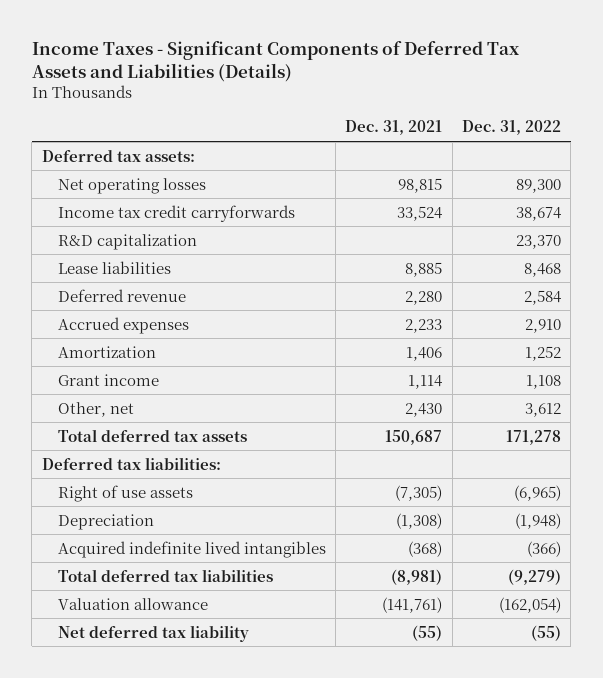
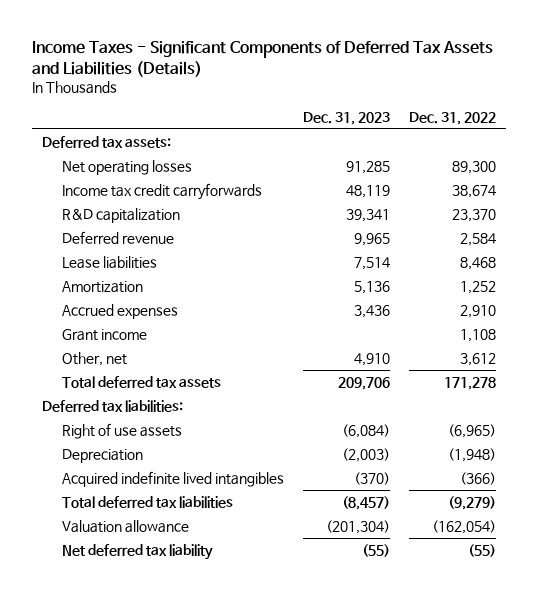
- | Dec. 31, 2021 | Dec. 31, 2022
+ | Dec. 31, 2023 | Dec. 31, 2022
moved down: Lease liabilities | 7,514 | 8,468
moved down: Accrued expenses | 3,436 | 2,910

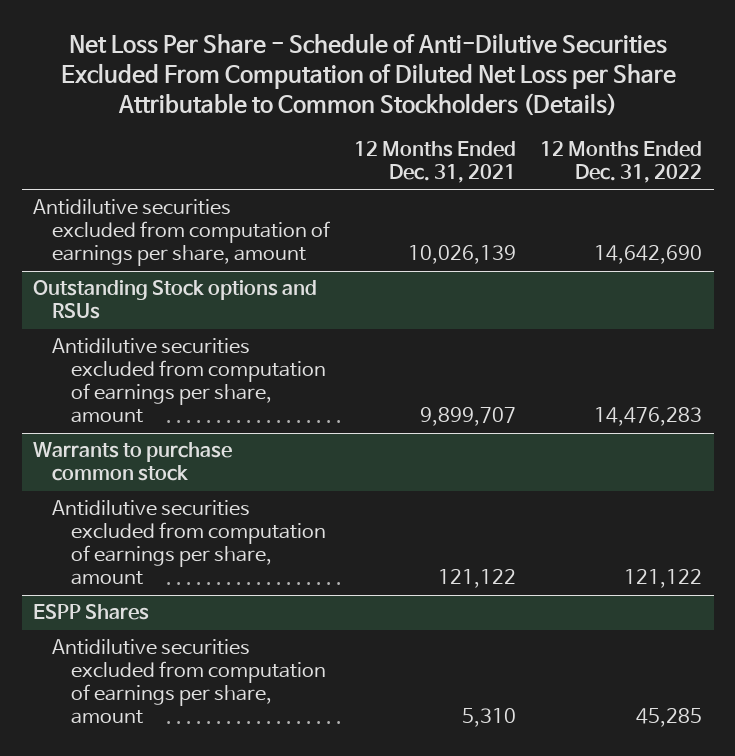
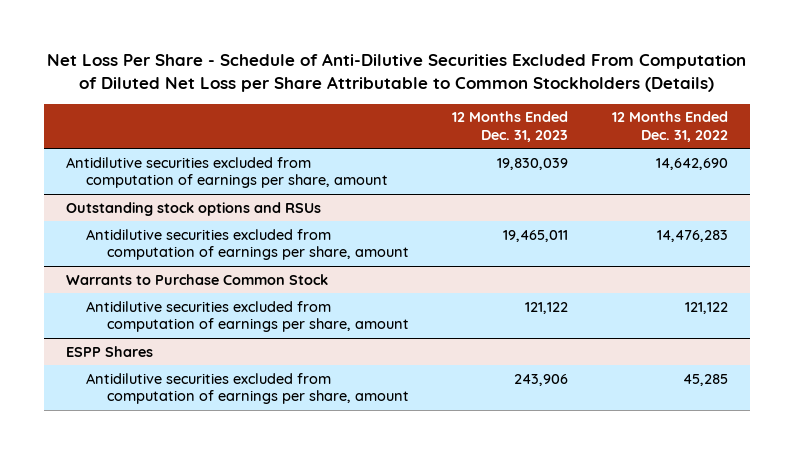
- | 12 Months Ended Dec. 31, 2021 | 12 Months Ended Dec. 31, 2022
+ | 12 Months Ended Dec. 31, 2023 | 12 Months Ended Dec. 31, 2022
- Outstanding Stock options and RSUs
+ Outstanding stock options and RSUs
- Warrants to purchase common stock
+ Warrants to Purchase Common Stock

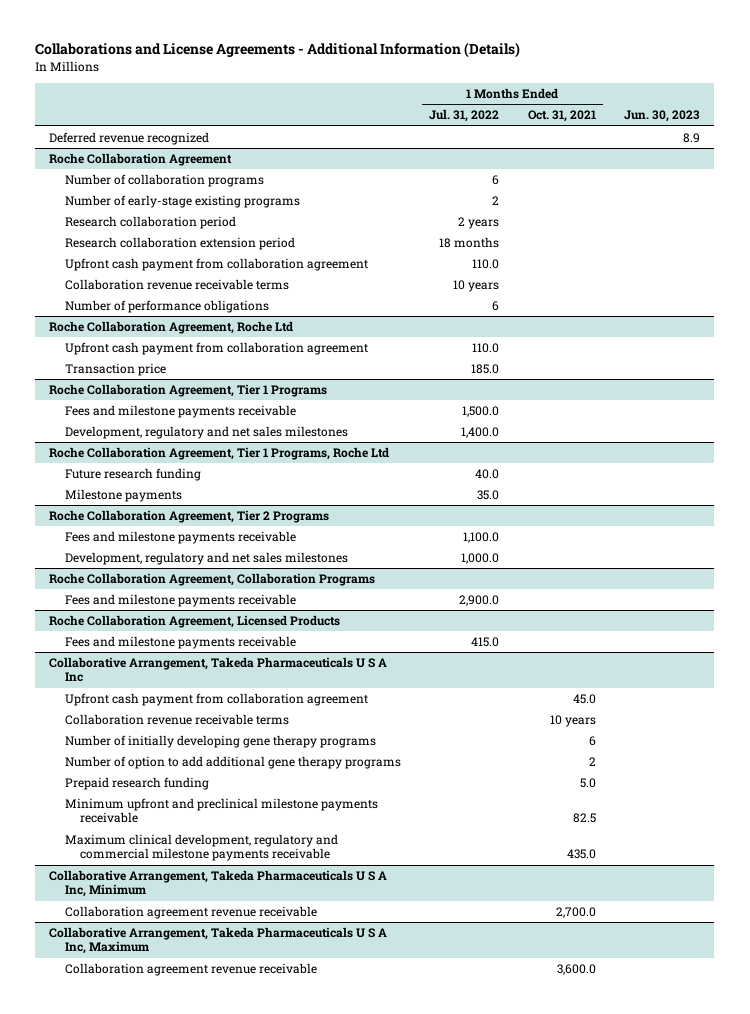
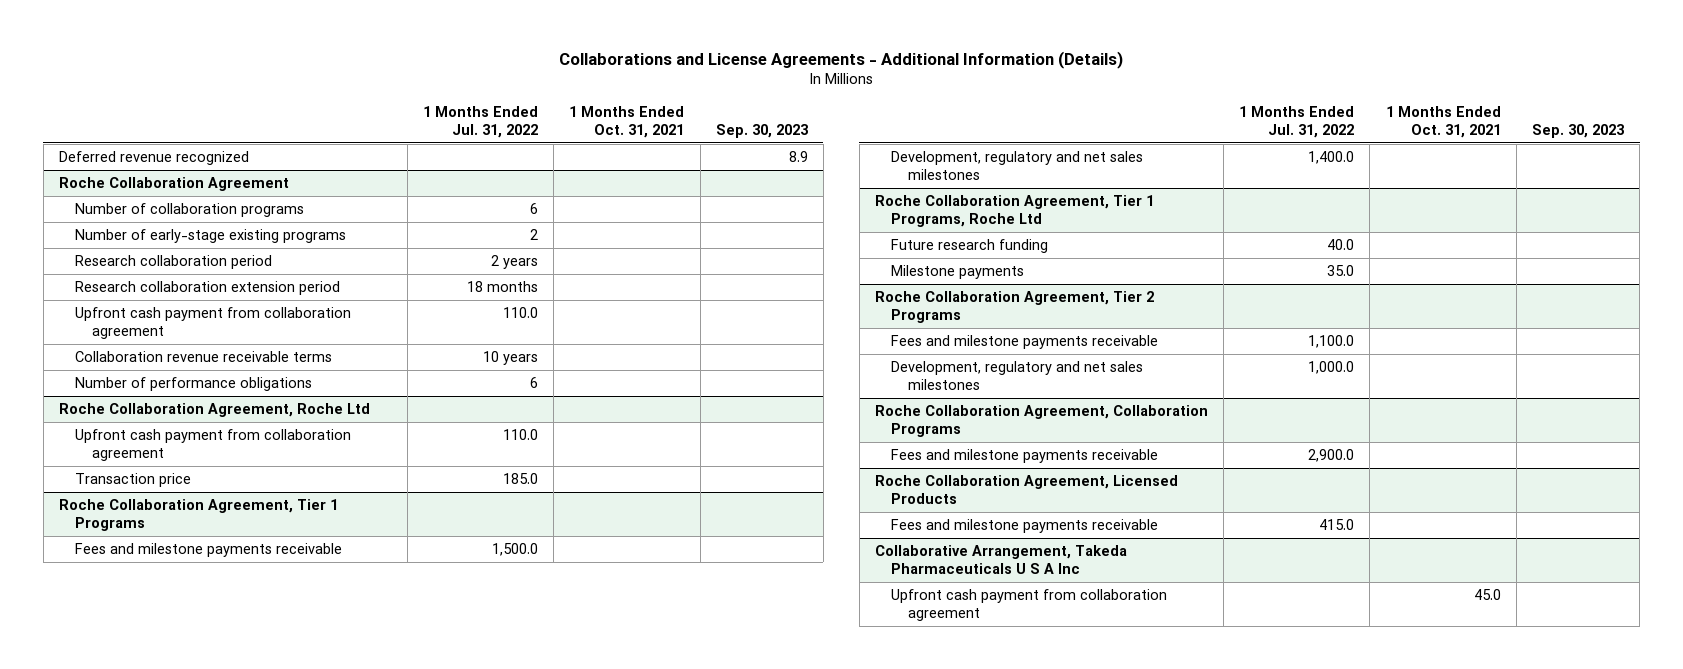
- | 1 Months Ended Jul. 31, 2022 | 1 Months Ended Oct. 31, 2021 | Jun. 30, 2023
+ | 1 Months Ended Jul. 31, 2022 | 1 Months Ended Oct. 31, 2021 | Sep. 30, 2023
@ Collaborative Arrangement, Takeda Pharmaceuticals U S A Inc
- Collaboration revenue receivable terms | | 10 years |
- Number of initially developing gene therapy programs | | 6 |
- Number of option to add additional gene therapy programs | | 2 |
- Prepaid research funding | | 5.0 |
- Minimum upfront and preclinical milestone payments receivable | | 82.5 |
- Maximum clinical development, regulatory and commercial milestone payments receivable | | 435.0 |
- Collaborative Arrangement, Takeda Pharmaceuticals U S A Inc, Minimum
- Collaboration agreement revenue receivable | | 2,700.0 |
- Collaborative Arrangement, Takeda Pharmaceuticals U S A Inc, Maximum
- Collaboration agreement revenue receivable | | 3,600.0 |

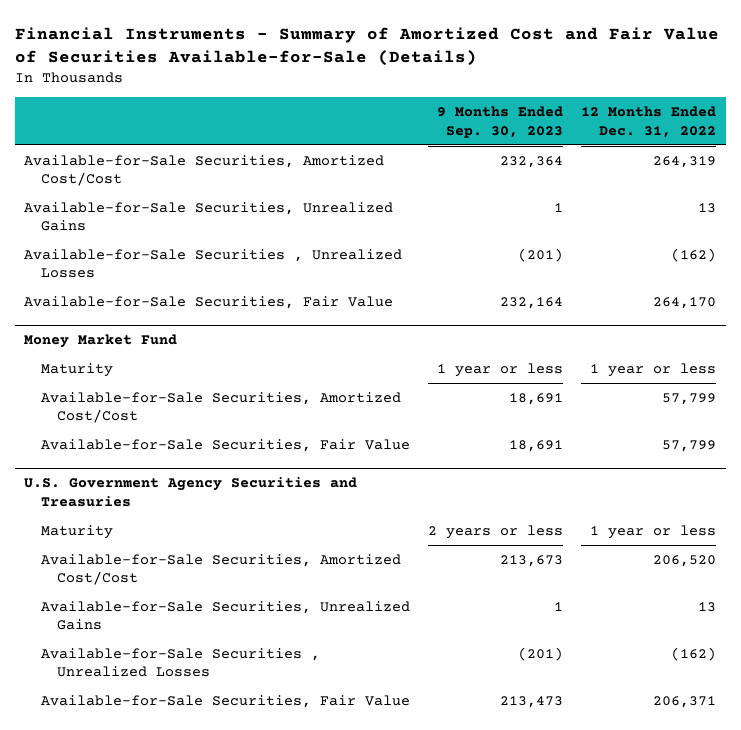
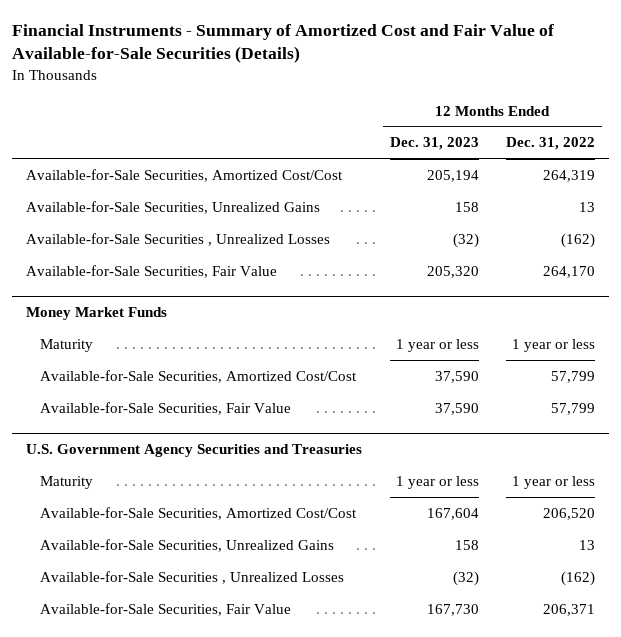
- Financial Instruments - Summary of Amortized Cost and Fair Value of Securities Available-for-Sale (Details)
+ Financial Instruments - Summary of Amortized Cost and Fair Value of Available-for-Sale Securities (Details)
- | 9 Months Ended Sep. 30, 2023 | 12 Months Ended Dec. 31, 2022
+ | 12 Months Ended Dec. 31, 2023 | 12 Months Ended Dec. 31, 2022
- Money Market Fund
+ Money Market Funds

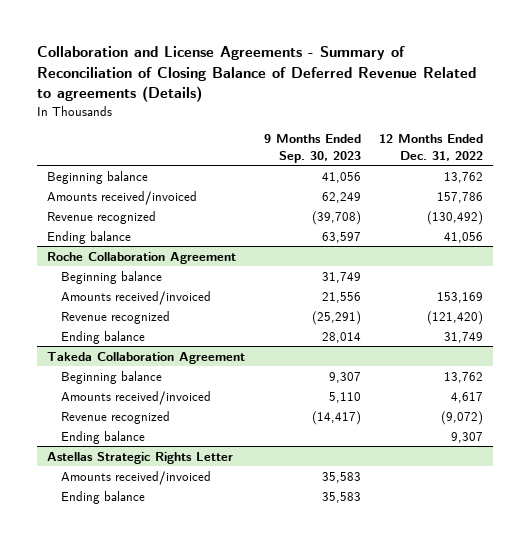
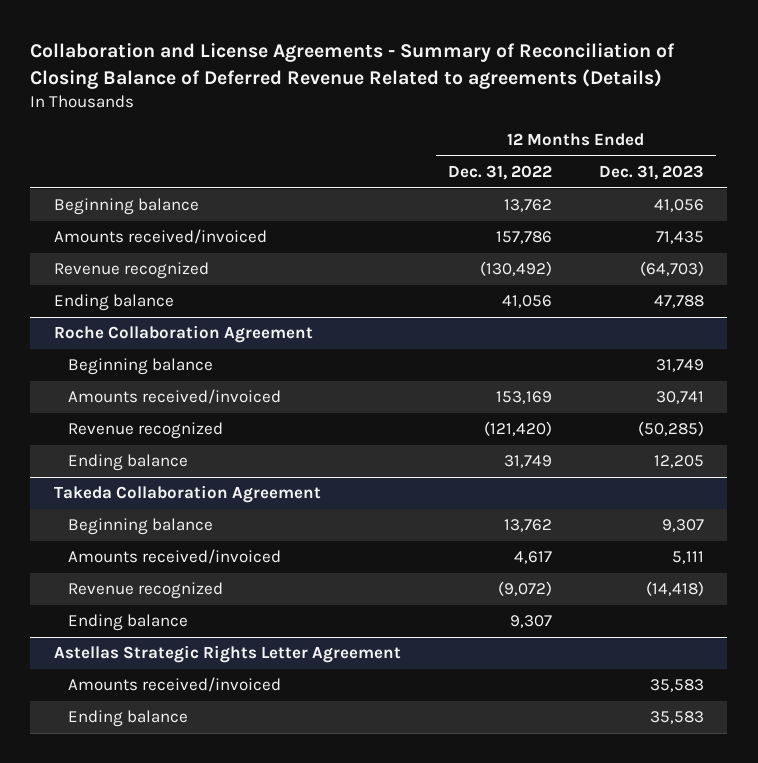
- | 9 Months Ended Sep. 30, 2023 | 12 Months Ended Dec. 31, 2022
+ | 12 Months Ended Dec. 31, 2022 | 12 Months Ended Dec. 31, 2023
- Astellas Strategic Rights Letter
+ Astellas Strategic Rights Letter Agreement

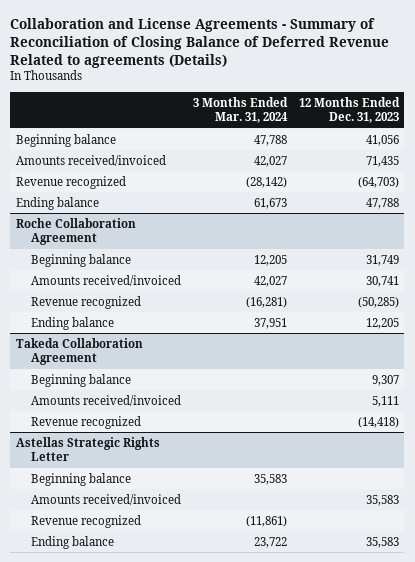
- | 12 Months Ended Dec. 31, 2022 | 12 Months Ended Dec. 31, 2023
+ | 3 Months Ended Mar. 31, 2024 | 12 Months Ended Dec. 31, 2023
@ Takeda Collaboration Agreement
- Ending balance | 9,307 |
- Astellas Strategic Rights Letter Agreement
+ Astellas Strategic Rights Letter
+ Beginning balance | 35,583 |
+ Revenue recognized | (11,861) |

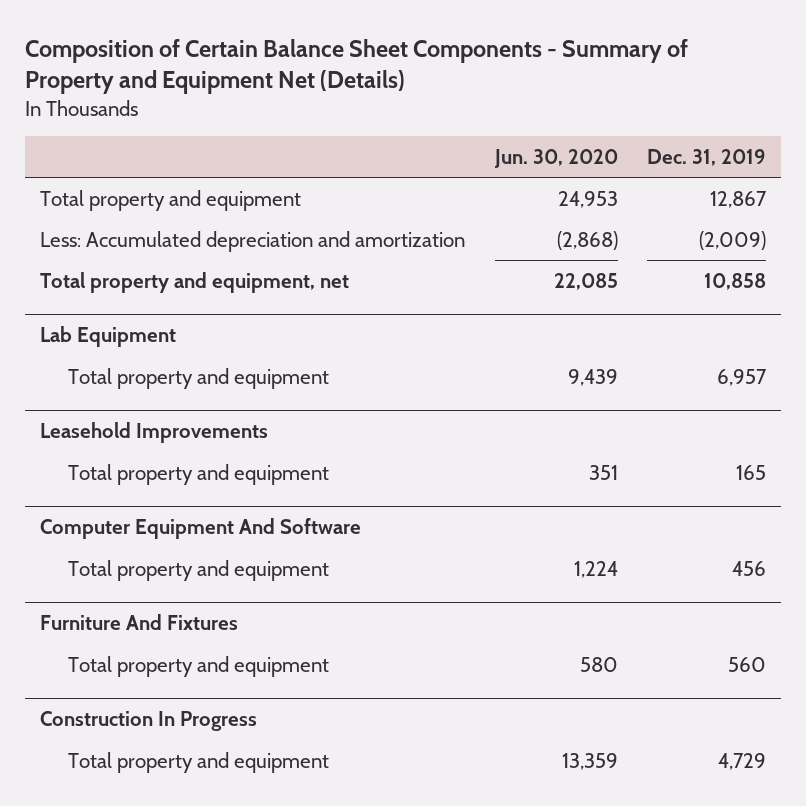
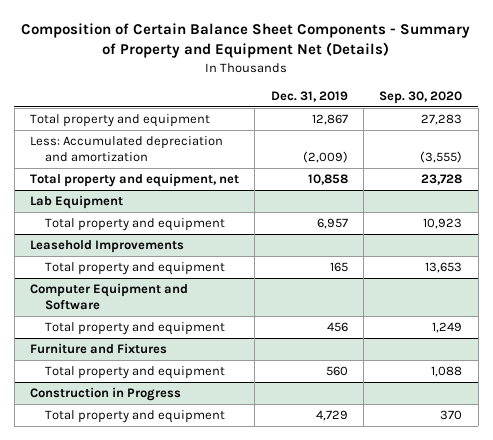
- | Jun. 30, 2020 | Dec. 31, 2019
+ | Dec. 31, 2019 | Sep. 30, 2020
- Computer Equipment And Software
+ Computer Equipment and Software
- Furniture And Fixtures
+ Furniture and Fixtures
- Construction In Progress
+ Construction in Progress

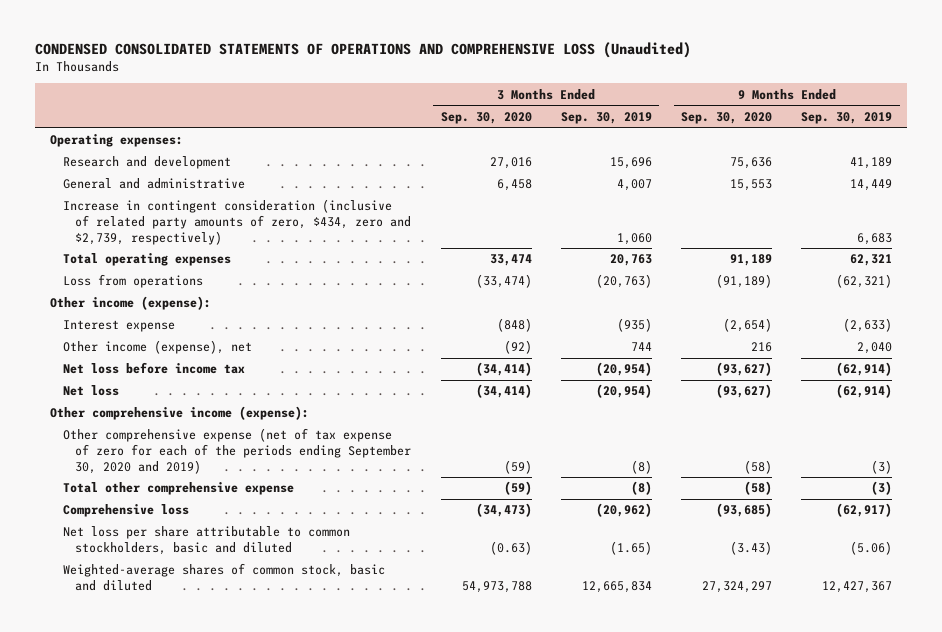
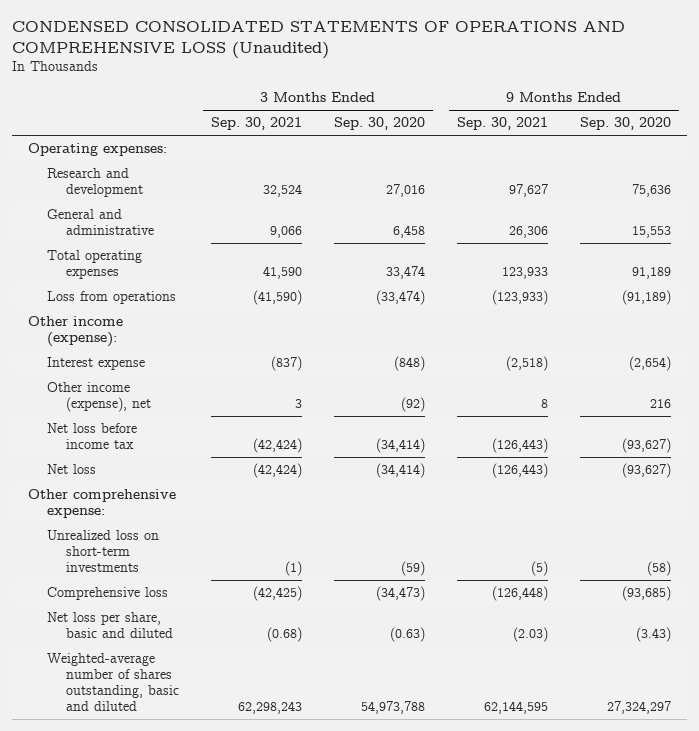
- | 3 Months Ended Sep. 30, 2020 | 3 Months Ended Sep. 30, 2019 | 9 Months Ended Sep. 30, 2020 | 9 Months Ended Sep. 30, 2019
+ | 3 Months Ended Sep. 30, 2021 | 3 Months Ended Sep. 30, 2020 | 9 Months Ended Sep. 30, 2021 | 9 Months Ended Sep. 30, 2020
- Increase in contingent consideration (inclusive of related party amounts of zero, $434, zero and $2,739, respectively) | | 1,060 | | 6,683
- Other comprehensive income (expense):
- Other comprehensive expense (net of tax expense of zero for each of the periods ending September 30, 2020 and 2019) | (59) | (8) | (58) | (3)
- Total other comprehensive expense | (59) | (8) | (58) | (3)
+ Other comprehensive expense:
+ Unrealized loss on short-term investments | (1) | (59) | (5) | (58)
- Net loss per share attributable to common stockholders, basic and diluted | (0.63) | (1.65) | (3.43) | (5.06)
- Weighted-average shares of common stock, basic and diluted | 54,973,788 | 12,665,834 | 27,324,297 | 12,427,367
+ Net loss per share, basic and diluted | (0.68) | (0.63) | (2.03) | (3.43)
+ Weighted-average number of shares outstanding, basic and diluted | 62,298,243 | 54,973,788 | 62,144,595 | 27,324,297

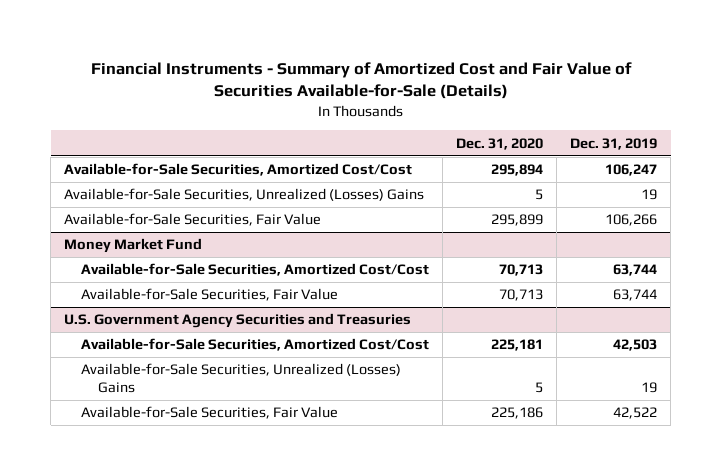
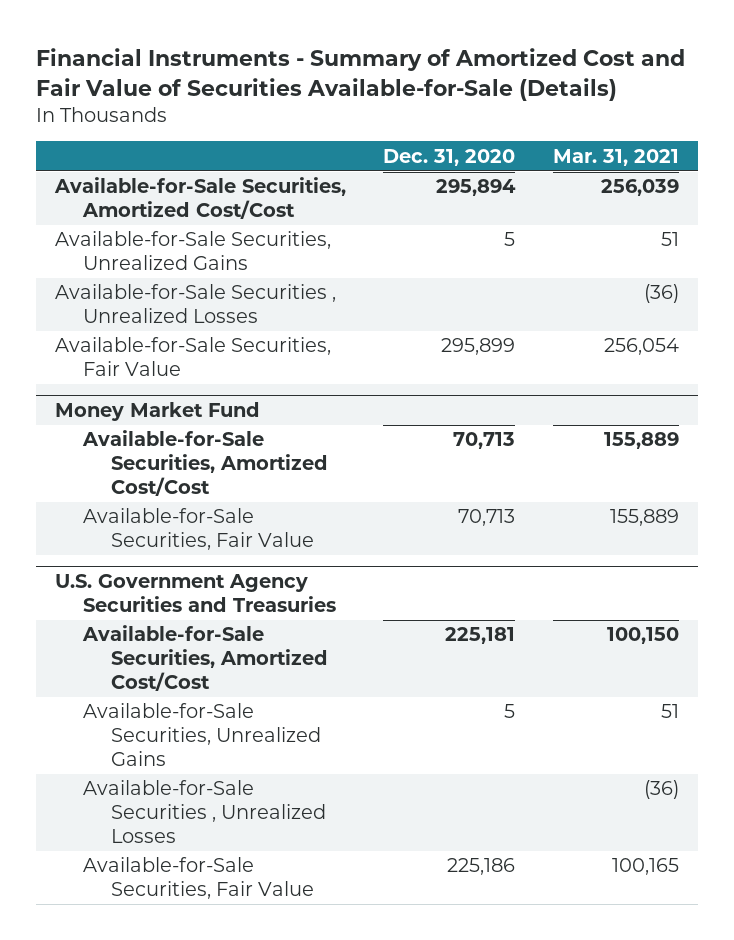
- | Dec. 31, 2020 | Dec. 31, 2019
+ | Dec. 31, 2020 | Mar. 31, 2021
- Available-for-Sale Securities, Unrealized (Losses) Gains | 5 | 19
+ Available-for-Sale Securities, Unrealized Gains | 5 | 51
+ Available-for-Sale Securities , Unrealized Losses | | (36)
@ U.S. Government Agency Securities and Treasuries
- Available-for-Sale Securities, Unrealized (Losses) Gains | 5 | 19
+ Available-for-Sale Securities, Unrealized Gains | 5 | 51
+ Available-for-Sale Securities , Unrealized Losses | | (36)

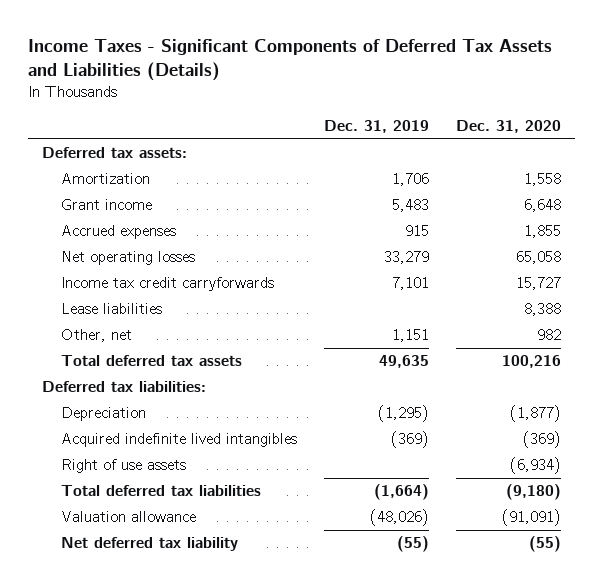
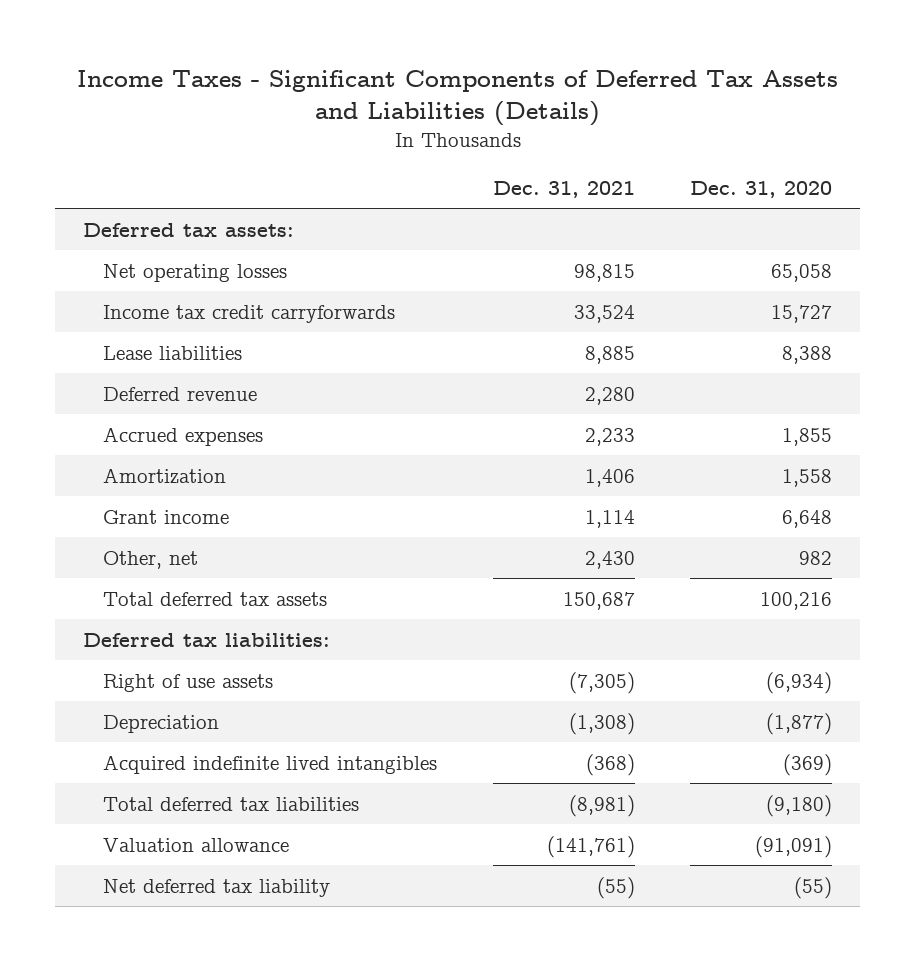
- | Dec. 31, 2019 | Dec. 31, 2020
+ | Dec. 31, 2021 | Dec. 31, 2020
+ Deferred revenue | 2,280 |
moved down: Accrued expenses | 2,233 | 1,855
moved down: Amortization | 1,406 | 1,558
moved down: Grant income | 1,114 | 6,648
moved up: Right of use assets | (7,305) | (6,934)

